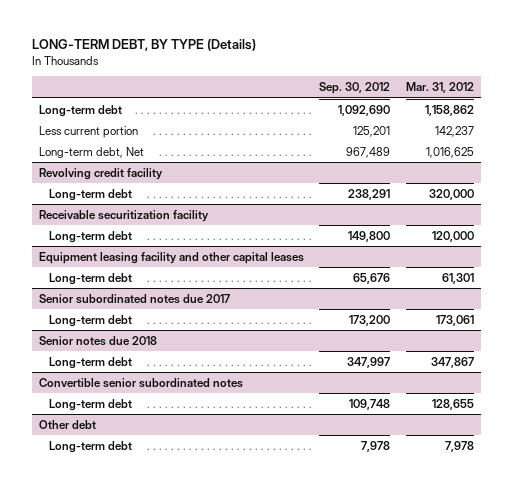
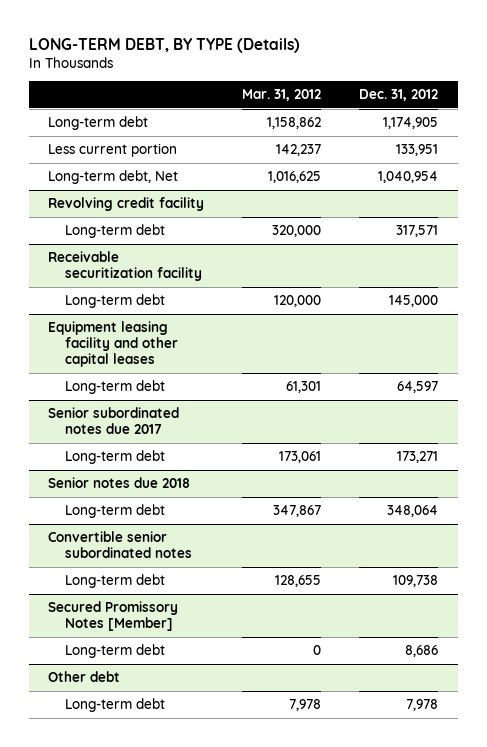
- | Sep. 30, 2012 | Mar. 31, 2012
+ | Mar. 31, 2012 | Dec. 31, 2012
+ Secured Promissory Notes [Member]
+ Long-term debt | 0 | 8,686

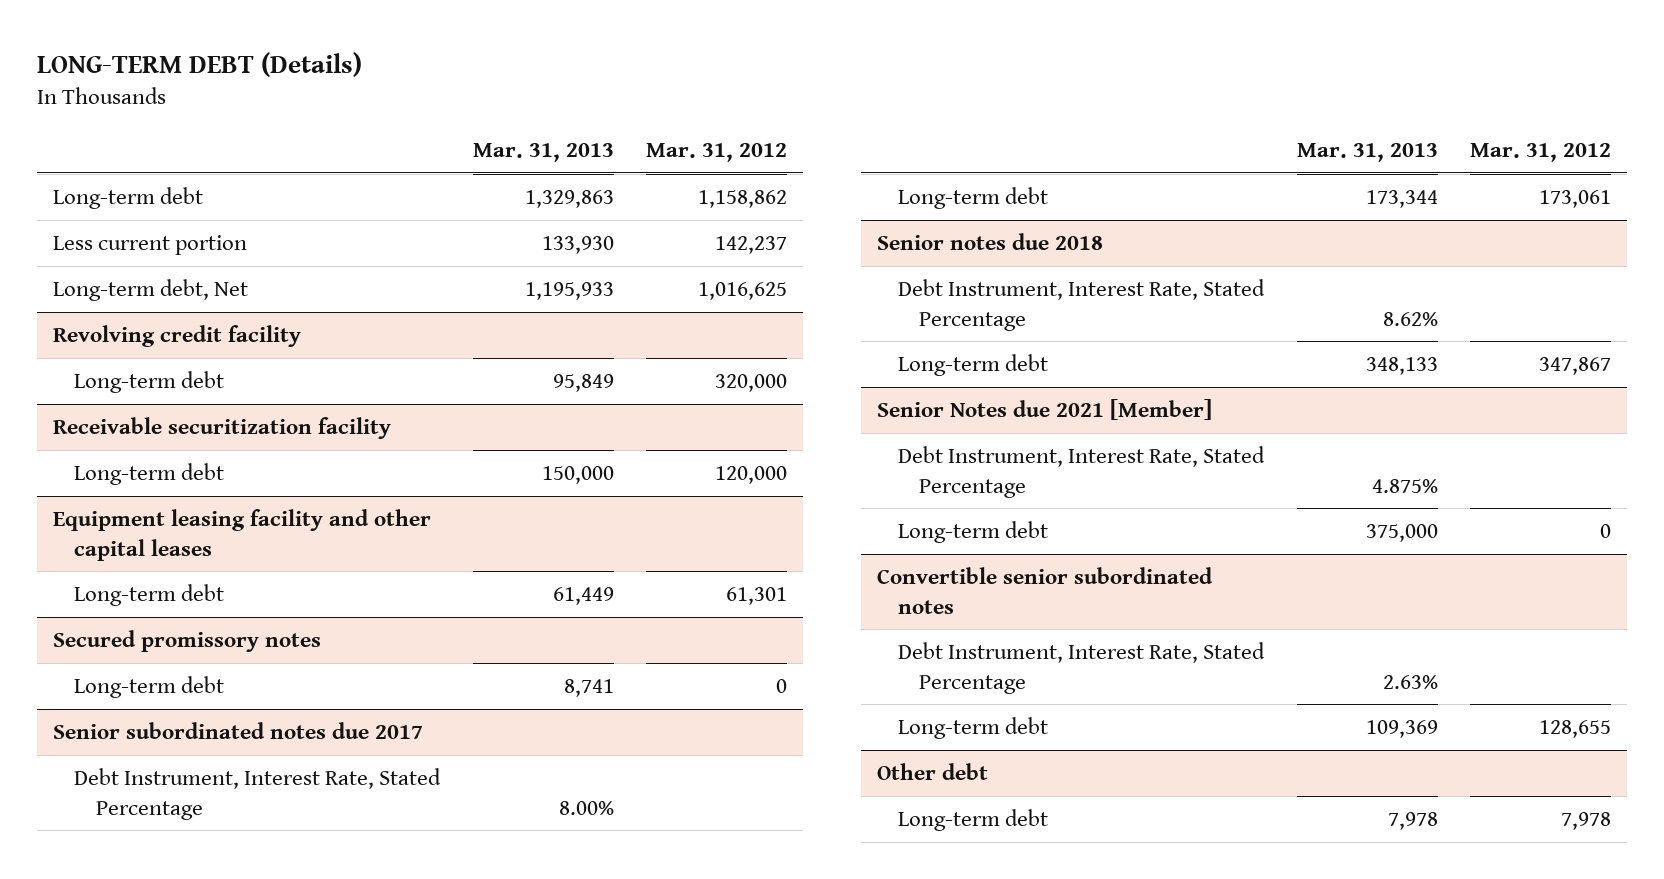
- LONG-TERM DEBT, BY TYPE (Details)
+ LONG-TERM DEBT (Details)
- | Mar. 31, 2012 | Dec. 31, 2012
+ | Mar. 31, 2013 | Mar. 31, 2012
+ Secured promissory notes
+ Long-term debt | 8,741 | 0
@ Senior subordinated notes due 2017
+ Debt Instrument, Interest Rate, Stated Percentage | 8.00% |
@ Senior notes due 2018
+ Debt Instrument, Interest Rate, Stated Percentage | 8.62% |
+ Senior Notes due 2021 [Member]
+ Debt Instrument, Interest Rate, Stated Percentage | 4.875% |
+ Long-term debt | 375,000 | 0
@ Convertible senior subordinated notes
+ Debt Instrument, Interest Rate, Stated Percentage | 2.63% |
- Secured Promissory Notes [Member]
- Long-term debt | 0 | 8,686

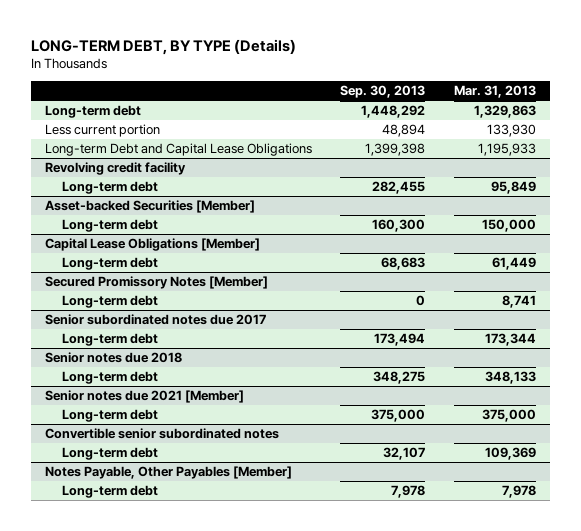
- LONG-TERM DEBT (Details)
+ LONG-TERM DEBT, BY TYPE (Details)
- | Mar. 31, 2013 | Mar. 31, 2012
+ | Sep. 30, 2013 | Mar. 31, 2013
- Long-term debt, Net | 1,195,933 | 1,016,625
+ Long-term Debt and Capital Lease Obligations | 1,399,398 | 1,195,933
- Receivable securitization facility
+ Asset-backed Securities [Member]
- Equipment leasing facility and other capital leases
+ Capital Lease Obligations [Member]
- Secured promissory notes
+ Secured Promissory Notes [Member]
@ Senior subordinated notes due 2017
- Debt Instrument, Interest Rate, Stated Percentage | 8.00% |
@ Senior notes due 2018
- Debt Instrument, Interest Rate, Stated Percentage | 8.62% |
- Senior Notes due 2021 [Member]
- Debt Instrument, Interest Rate, Stated Percentage | 4.875% |
+ Senior notes due 2021 [Member]
@ Convertible senior subordinated notes
- Debt Instrument, Interest Rate, Stated Percentage | 2.63% |
- Other debt
+ Notes Payable, Other Payables [Member]

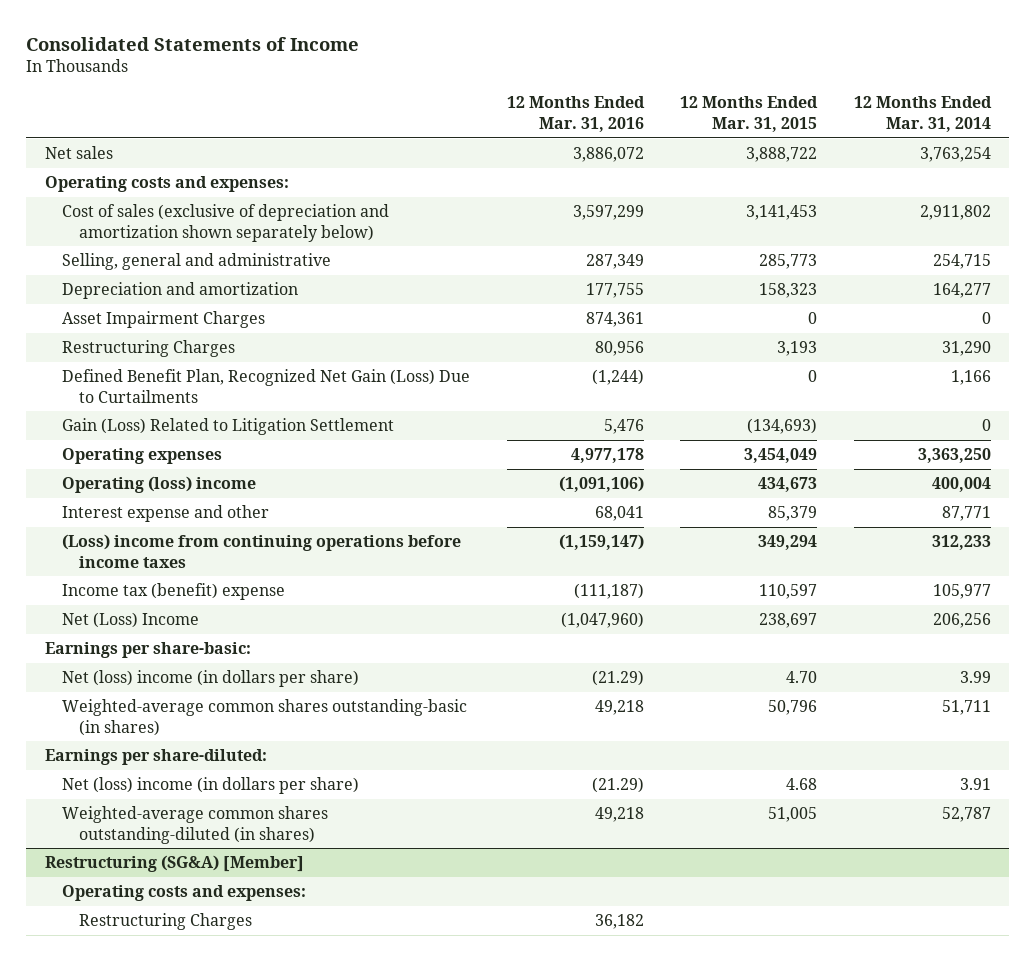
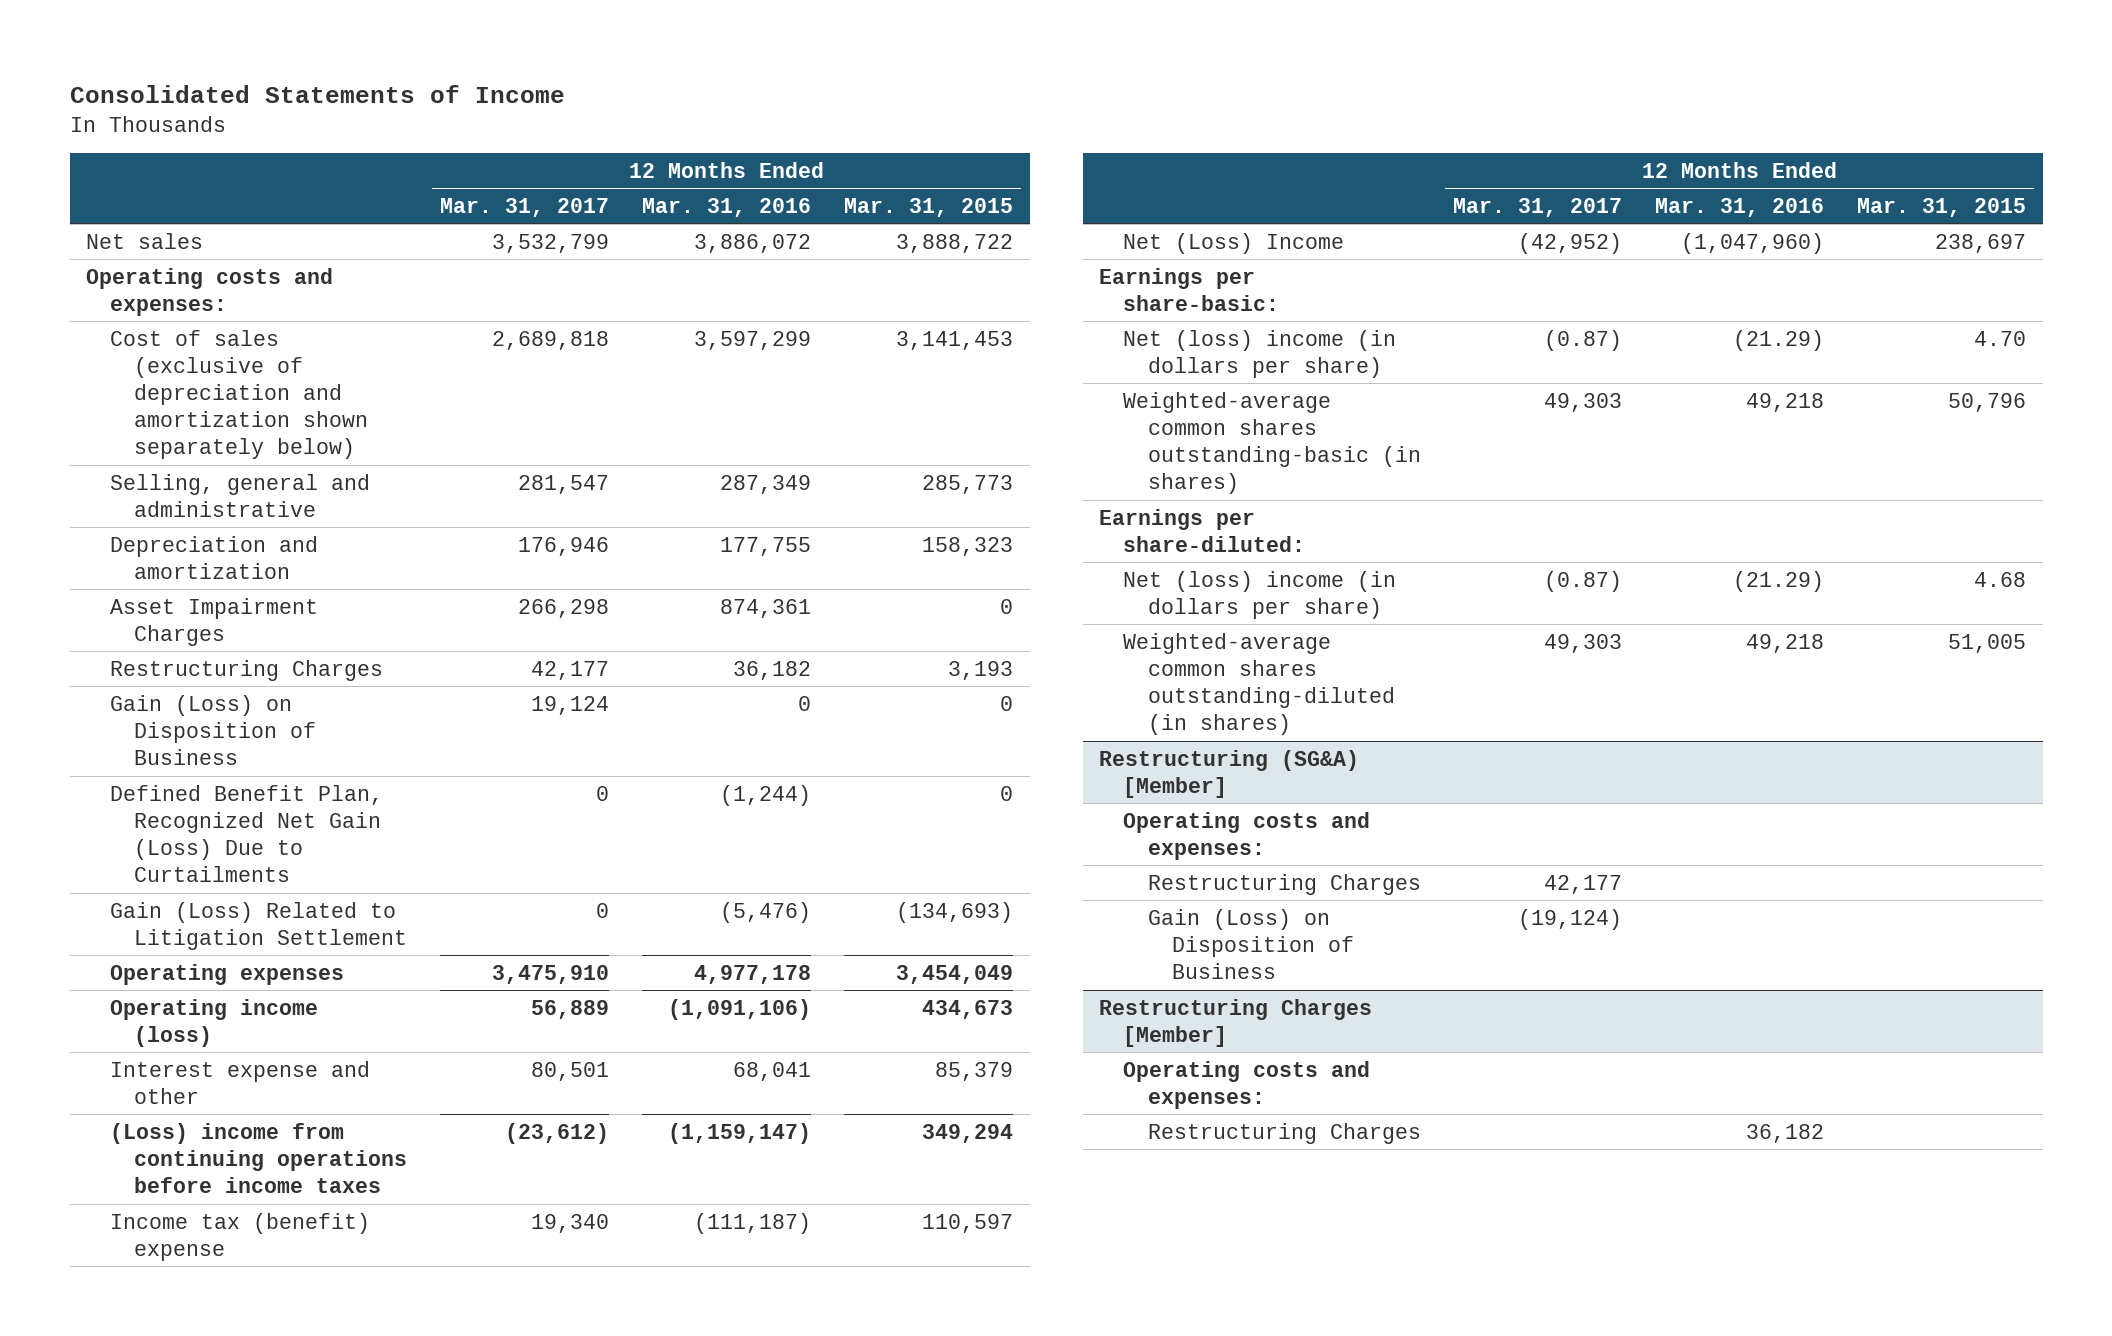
- | 12 Months Ended Mar. 31, 2016 | 12 Months Ended Mar. 31, 2015 | 12 Months Ended Mar. 31, 2014
+ | 12 Months Ended Mar. 31, 2017 | 12 Months Ended Mar. 31, 2016 | 12 Months Ended Mar. 31, 2015
- Restructuring Charges | 80,956 | 3,193 | 31,290
+ Restructuring Charges | 42,177 | 36,182 | 3,193
+ Gain (Loss) on Disposition of Business | 19,124 | 0 | 0
- Gain (Loss) Related to Litigation Settlement | 5,476 | (134,693) | 0
+ Gain (Loss) Related to Litigation Settlement | 0 | (5,476) | (134,693)
- Operating (loss) income | (1,091,106) | 434,673 | 400,004
+ Operating income (loss) | 56,889 | (1,091,106) | 434,673
@ Restructuring (SG&A) [Member]
+ Restructuring Charges | 42,177 | |
+ Gain (Loss) on Disposition of Business | (19,124) | |
+ Restructuring Charges [Member]
+ Operating costs and expenses:

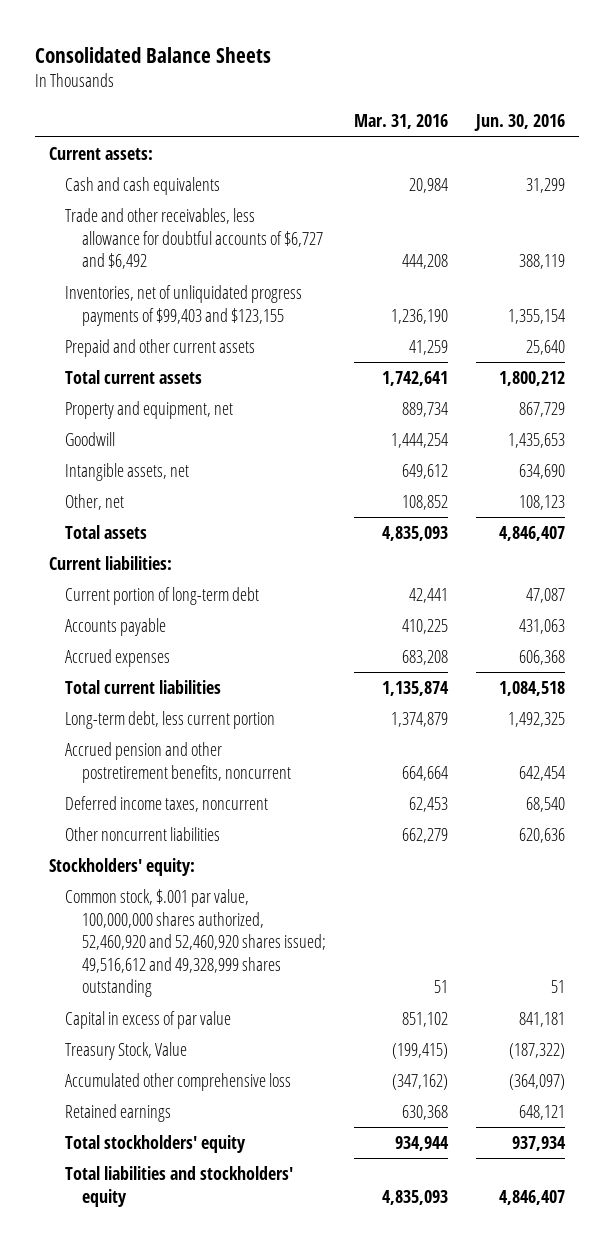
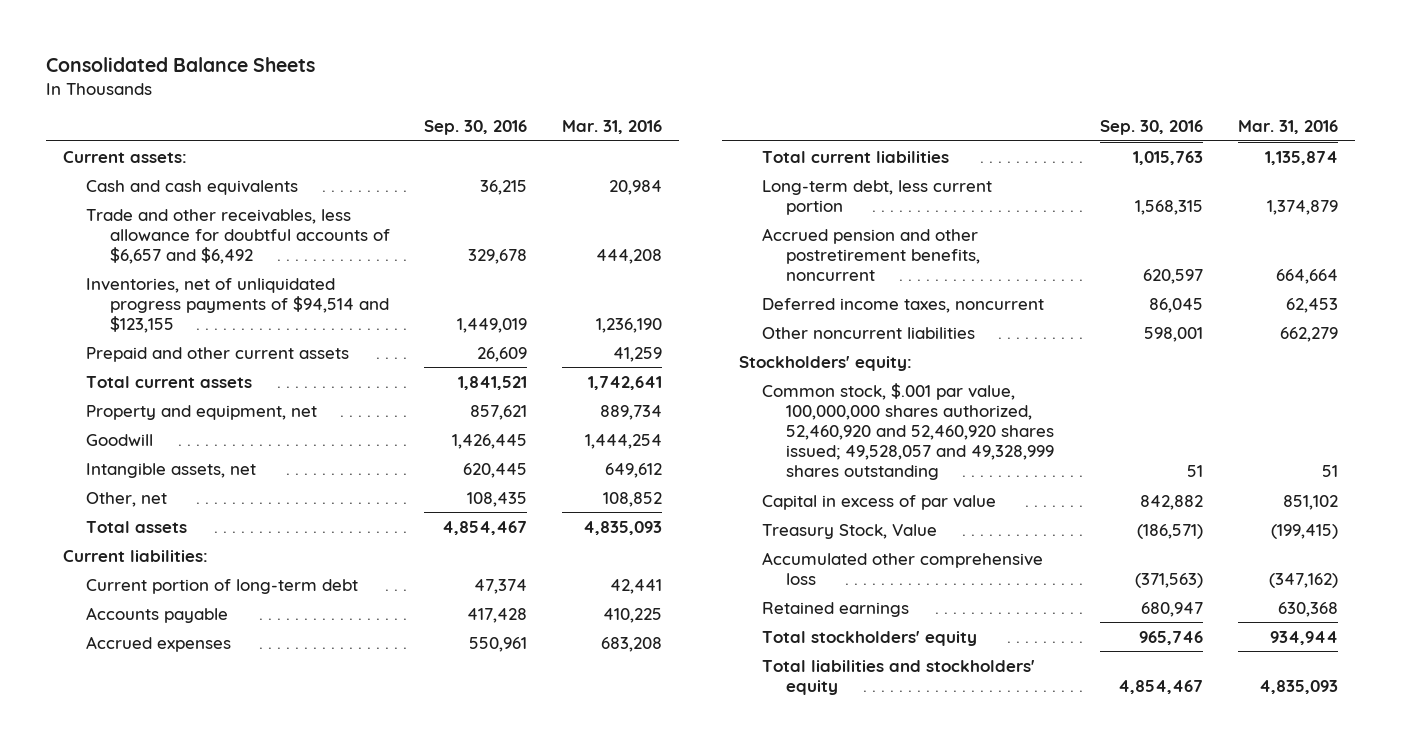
- | Mar. 31, 2016 | Jun. 30, 2016
+ | Sep. 30, 2016 | Mar. 31, 2016
- Trade and other receivables, less allowance for doubtful accounts of $6,727 and $6,492 | 444,208 | 388,119
- Inventories, net of unliquidated progress payments of $99,403 and $123,155 | 1,236,190 | 1,355,154
+ Trade and other receivables, less allowance for doubtful accounts of $6,657 and $6,492 | 329,678 | 444,208
+ Inventories, net of unliquidated progress payments of $94,514 and $123,155 | 1,449,019 | 1,236,190
- Common stock, $.001 par value, 100,000,000 shares authorized, 52,460,920 and 52,460,920 shares issued; 49,516,612 and 49,328,999 shares outstanding | 51 | 51
+ Common stock, $.001 par value, 100,000,000 shares authorized, 52,460,920 and 52,460,920 shares issued; 49,528,057 and 49,328,999 shares outstanding | 51 | 51

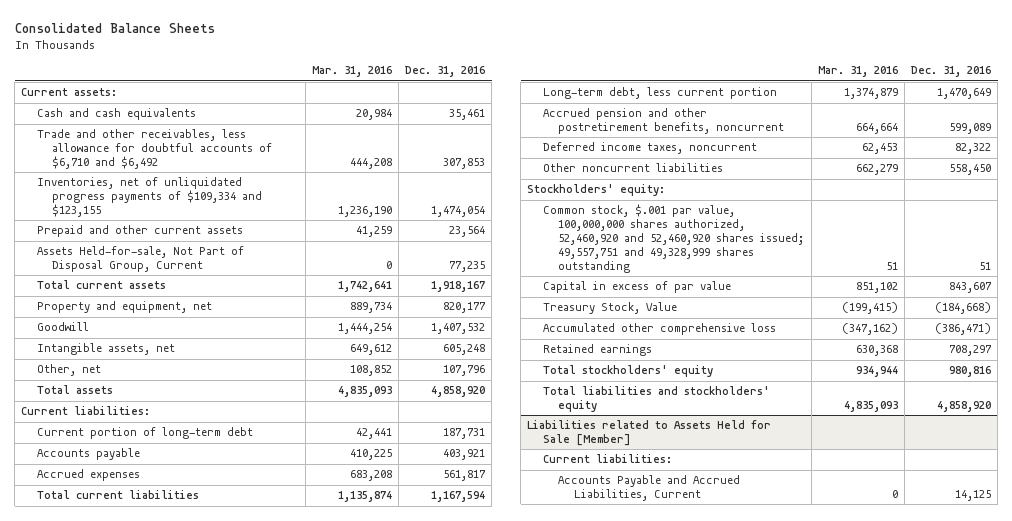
- | Sep. 30, 2016 | Mar. 31, 2016
+ | Mar. 31, 2016 | Dec. 31, 2016
- Trade and other receivables, less allowance for doubtful accounts of $6,657 and $6,492 | 329,678 | 444,208
- Inventories, net of unliquidated progress payments of $94,514 and $123,155 | 1,449,019 | 1,236,190
+ Trade and other receivables, less allowance for doubtful accounts of $6,710 and $6,492 | 444,208 | 307,853
+ Inventories, net of unliquidated progress payments of $109,334 and $123,155 | 1,236,190 | 1,474,054
+ Assets Held-for-sale, Not Part of Disposal Group, Current | 0 | 77,235
- Common stock, $.001 par value, 100,000,000 shares authorized, 52,460,920 and 52,460,920 shares issued; 49,528,057 and 49,328,999 shares outstanding | 51 | 51
+ Common stock, $.001 par value, 100,000,000 shares authorized, 52,460,920 and 52,460,920 shares issued; 49,557,751 and 49,328,999 shares outstanding | 51 | 51
+ Liabilities related to Assets Held for Sale [Member]
+ Current liabilities:
+ Accounts Payable and Accrued Liabilities, Current | 0 | 14,125

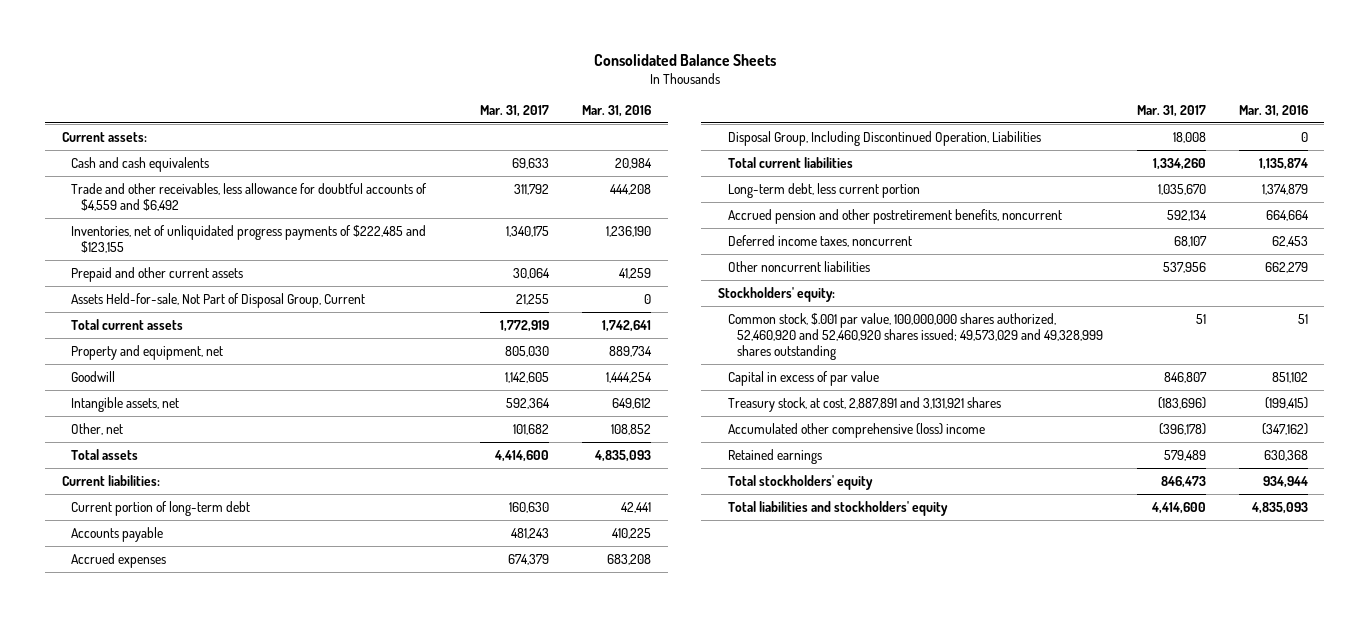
- | Mar. 31, 2016 | Dec. 31, 2016
+ | Mar. 31, 2017 | Mar. 31, 2016
- Trade and other receivables, less allowance for doubtful accounts of $6,710 and $6,492 | 444,208 | 307,853
- Inventories, net of unliquidated progress payments of $109,334 and $123,155 | 1,236,190 | 1,474,054
+ Trade and other receivables, less allowance for doubtful accounts of $4,559 and $6,492 | 311,792 | 444,208
+ Inventories, net of unliquidated progress payments of $222,485 and $123,155 | 1,340,175 | 1,236,190
+ Disposal Group, Including Discontinued Operation, Liabilities | 18,008 | 0
- Common stock, $.001 par value, 100,000,000 shares authorized, 52,460,920 and 52,460,920 shares issued; 49,557,751 and 49,328,999 shares outstanding | 51 | 51
+ Common stock, $.001 par value, 100,000,000 shares authorized, 52,460,920 and 52,460,920 shares issued; 49,573,029 and 49,328,999 shares outstanding | 51 | 51
- Treasury Stock, Value | (199,415) | (184,668)
- Accumulated other comprehensive loss | (347,162) | (386,471)
+ Treasury stock, at cost, 2,887,891 and 3,131,921 shares | (183,696) | (199,415)
+ Accumulated other comprehensive (loss) income | (396,178) | (347,162)
- Liabilities related to Assets Held for Sale [Member]
- Current liabilities:
- Accounts Payable and Accrued Liabilities, Current | 0 | 14,125

